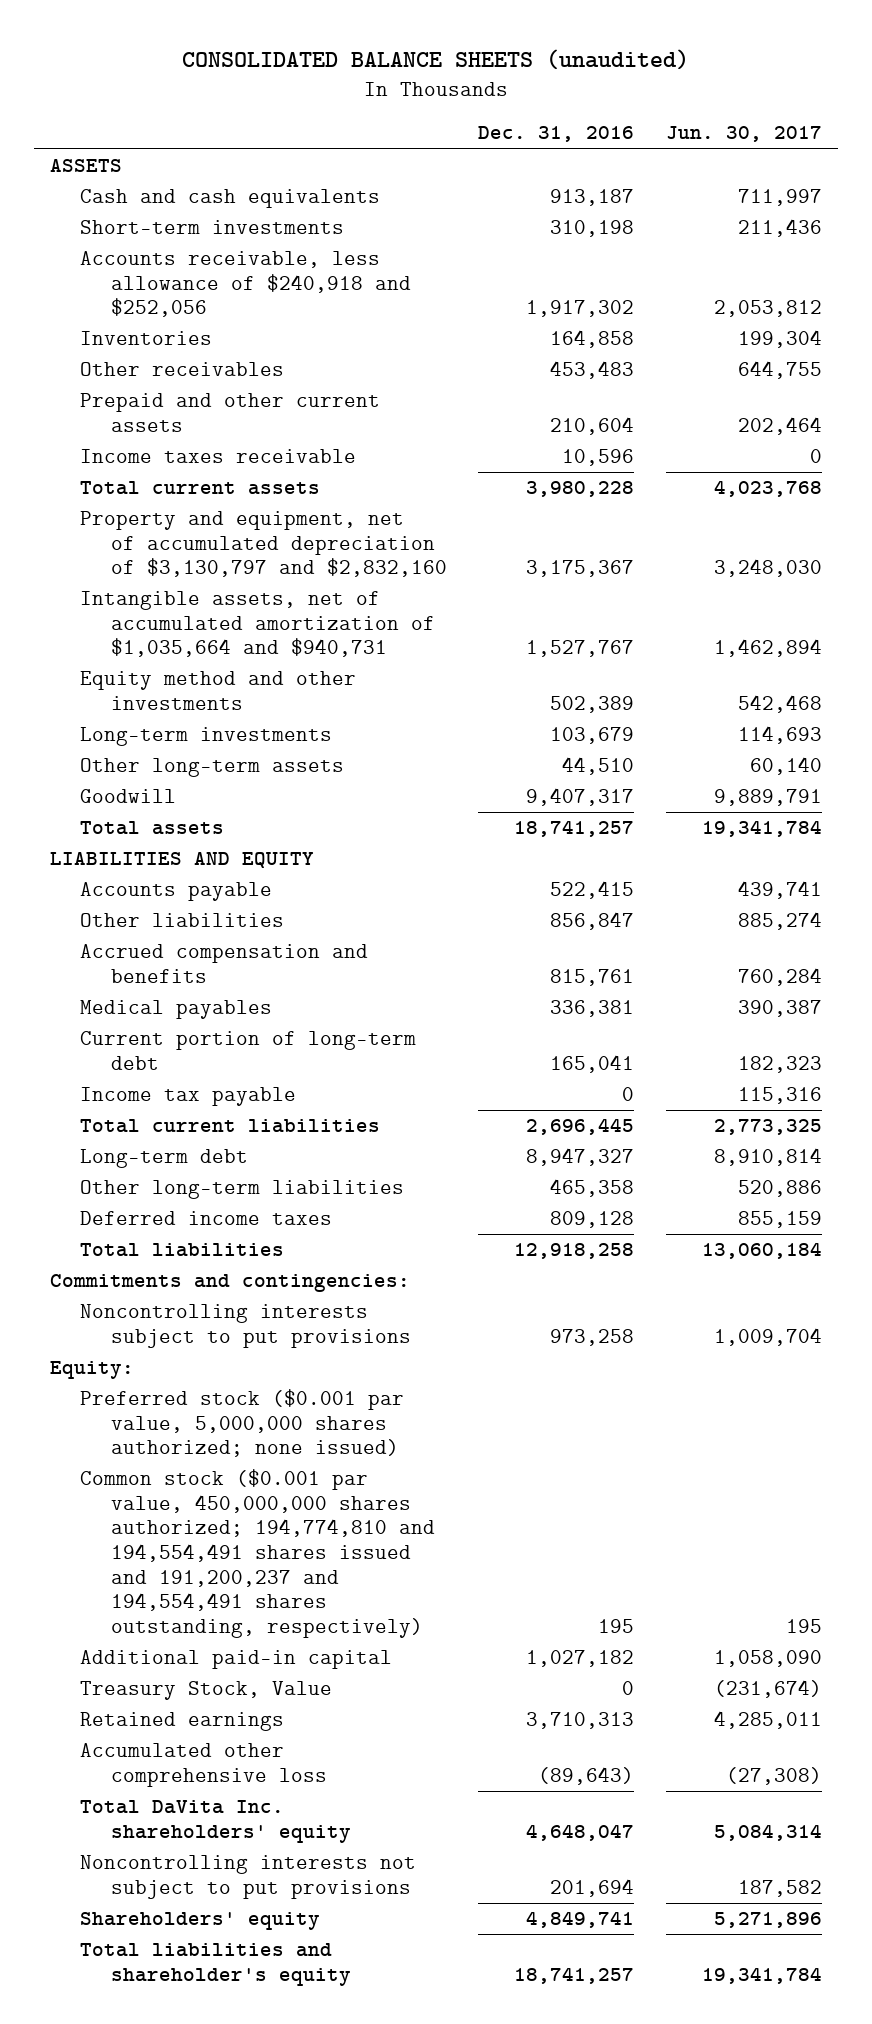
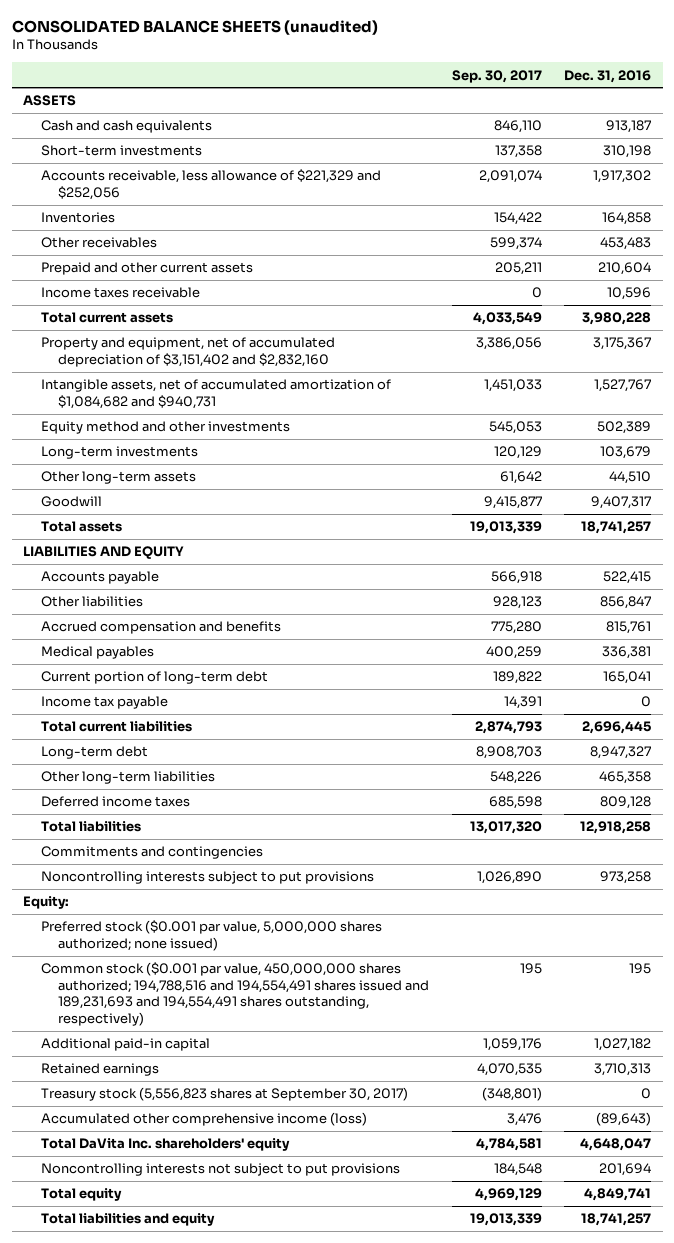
- | Dec. 31, 2016 | Jun. 30, 2017
+ | Sep. 30, 2017 | Dec. 31, 2016
- Accounts receivable, less allowance of $240,918 and $252,056 | 1,917,302 | 2,053,812
+ Accounts receivable, less allowance of $221,329 and $252,056 | 2,091,074 | 1,917,302
- Property and equipment, net of accumulated depreciation of $3,130,797 and $2,832,160 | 3,175,367 | 3,248,030
- Intangible assets, net of accumulated amortization of $1,035,664 and $940,731 | 1,527,767 | 1,462,894
+ Property and equipment, net of accumulated depreciation of $3,151,402 and $2,832,160 | 3,386,056 | 3,175,367
+ Intangible assets, net of accumulated amortization of $1,084,682 and $940,731 | 1,451,033 | 1,527,767
- Commitments and contingencies:
+ Commitments and contingencies
- Common stock ($0.001 par value, 450,000,000 shares authorized; 194,774,810 and 194,554,491 shares issued and 191,200,237 and 194,554,491 shares outstanding, respectively) | 195 | 195
+ Common stock ($0.001 par value, 450,000,000 shares authorized; 194,788,516 and 194,554,491 shares issued and 189,231,693 and 194,554,491 shares outstanding, respectively) | 195 | 195
- Treasury Stock, Value | 0 | (231,674)
- Accumulated other comprehensive loss | (89,643) | (27,308)
+ Treasury stock (5,556,823 shares at September 30, 2017) | (348,801) | 0
+ Accumulated other comprehensive income (loss) | 3,476 | (89,643)
- Shareholders' equity | 4,849,741 | 5,271,896
- Total liabilities and shareholder's equity | 18,741,257 | 19,341,784
+ Total equity | 4,969,129 | 4,849,741
+ Total liabilities and equity | 19,013,339 | 18,741,257

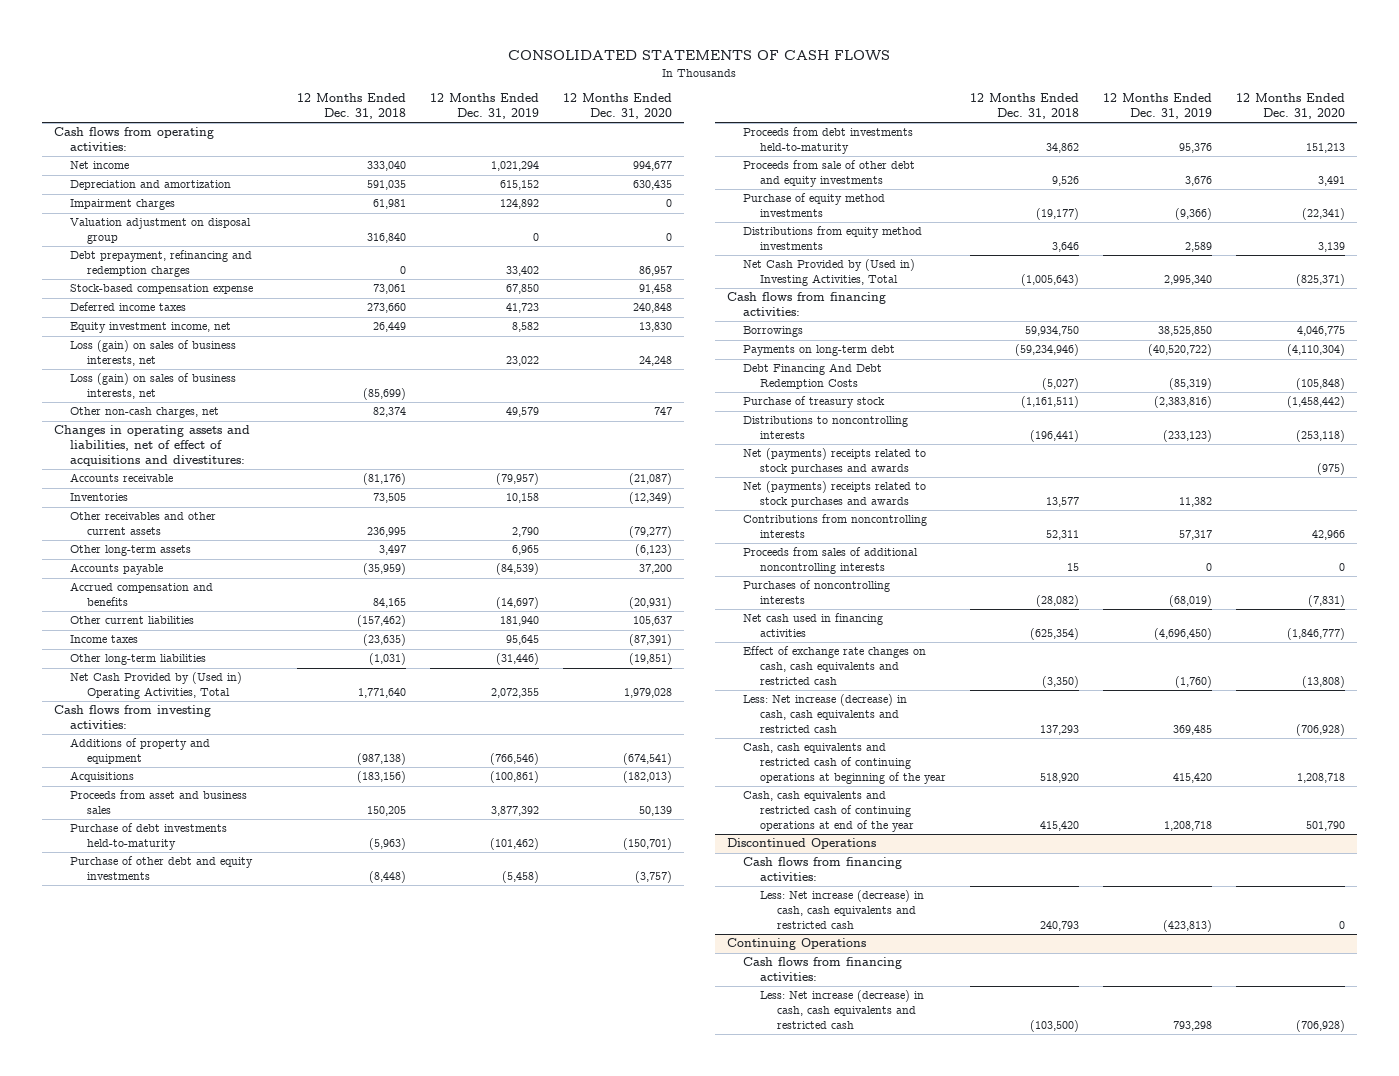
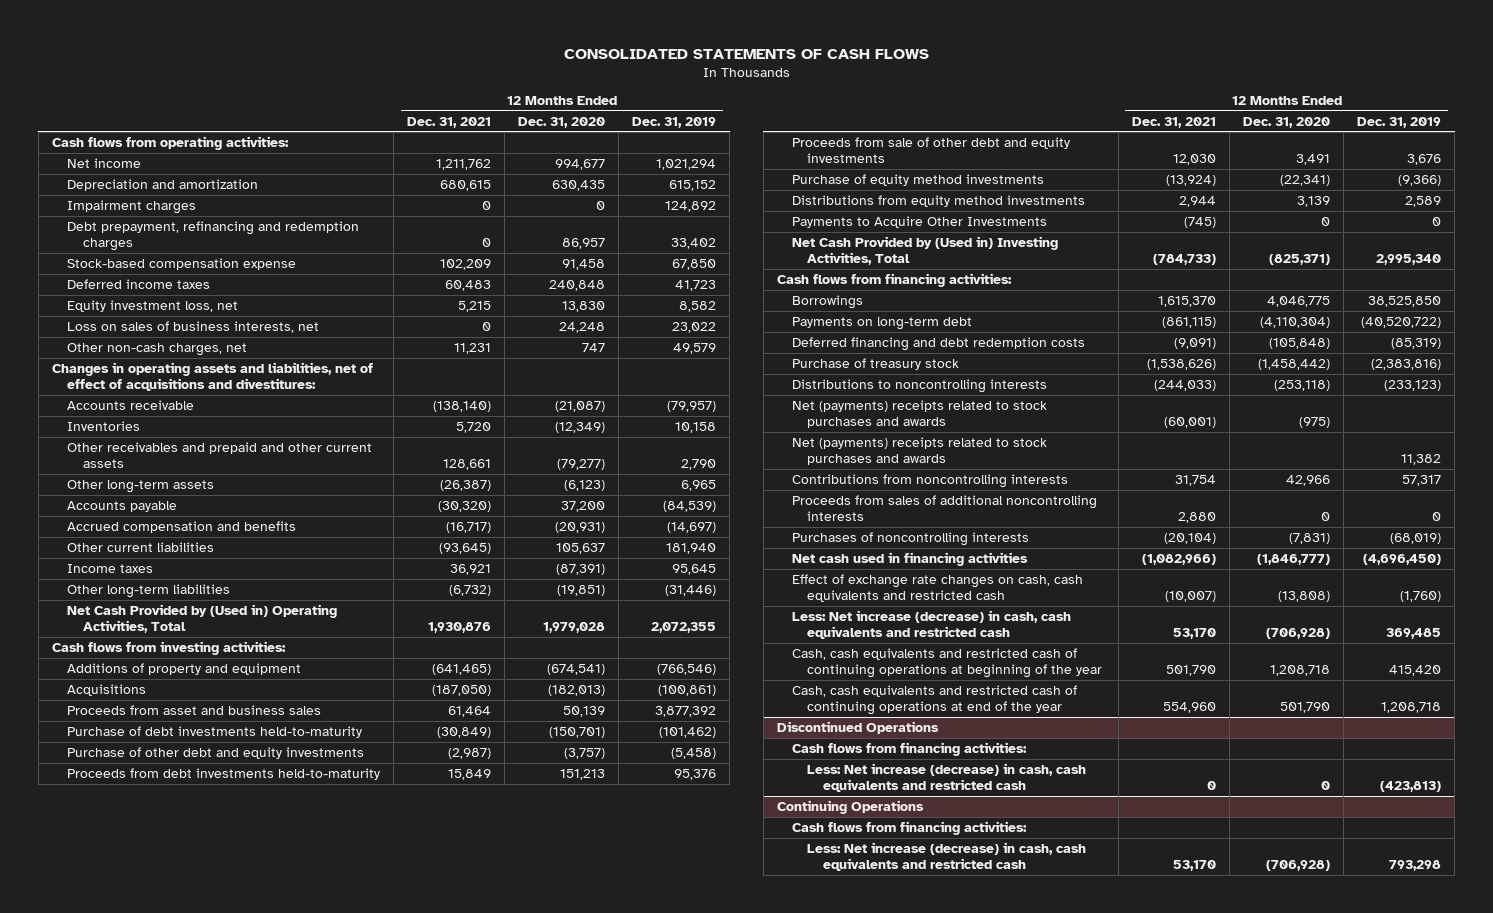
- | 12 Months Ended Dec. 31, 2018 | 12 Months Ended Dec. 31, 2019 | 12 Months Ended Dec. 31, 2020
+ | 12 Months Ended Dec. 31, 2021 | 12 Months Ended Dec. 31, 2020 | 12 Months Ended Dec. 31, 2019
- Valuation adjustment on disposal group | 316,840 | 0 | 0
- Equity investment income, net | 26,449 | 8,582 | 13,830
- Loss (gain) on sales of business interests, net | | 23,022 | 24,248
- Loss (gain) on sales of business interests, net | (85,699) | |
+ Equity investment loss, net | 5,215 | 13,830 | 8,582
+ Loss on sales of business interests, net | 0 | 24,248 | 23,022
- Other receivables and other current assets | 236,995 | 2,790 | (79,277)
+ Other receivables and prepaid and other current assets | 128,661 | (79,277) | 2,790
+ Payments to Acquire Other Investments | (745) | 0 | 0
- Debt Financing And Debt Redemption Costs | (5,027) | (85,319) | (105,848)
+ Deferred financing and debt redemption costs | (9,091) | (105,848) | (85,319)

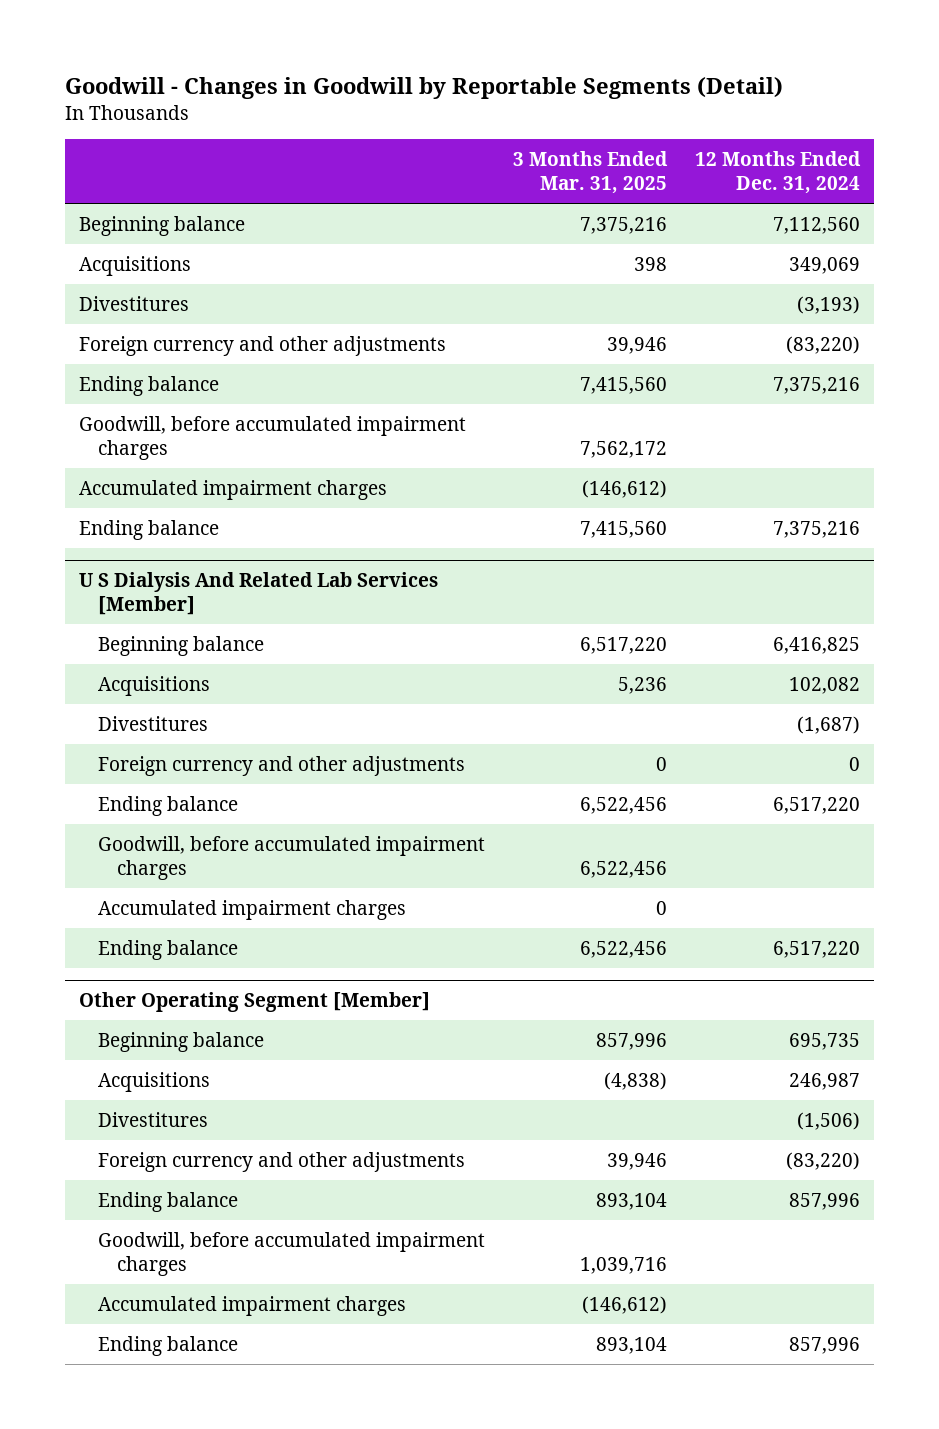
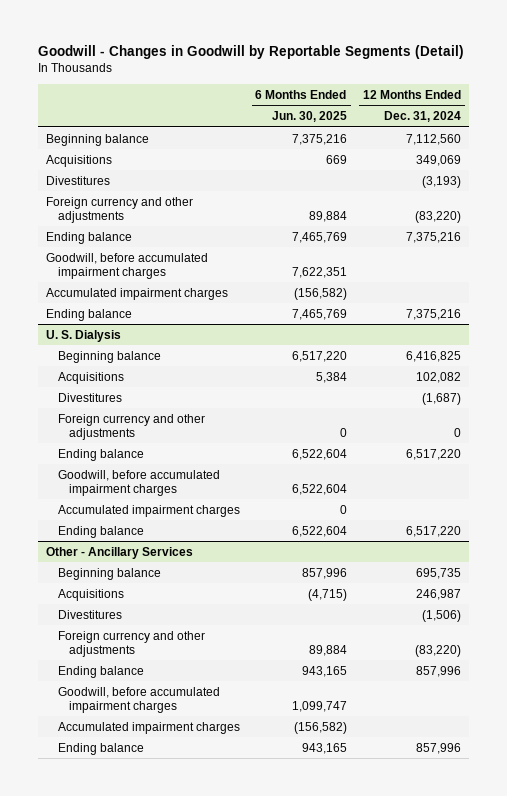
- | 3 Months Ended Mar. 31, 2025 | 12 Months Ended Dec. 31, 2024
+ | 6 Months Ended Jun. 30, 2025 | 12 Months Ended Dec. 31, 2024
- U S Dialysis And Related Lab Services [Member]
+ U. S. Dialysis
- Other Operating Segment [Member]
+ Other - Ancillary Services

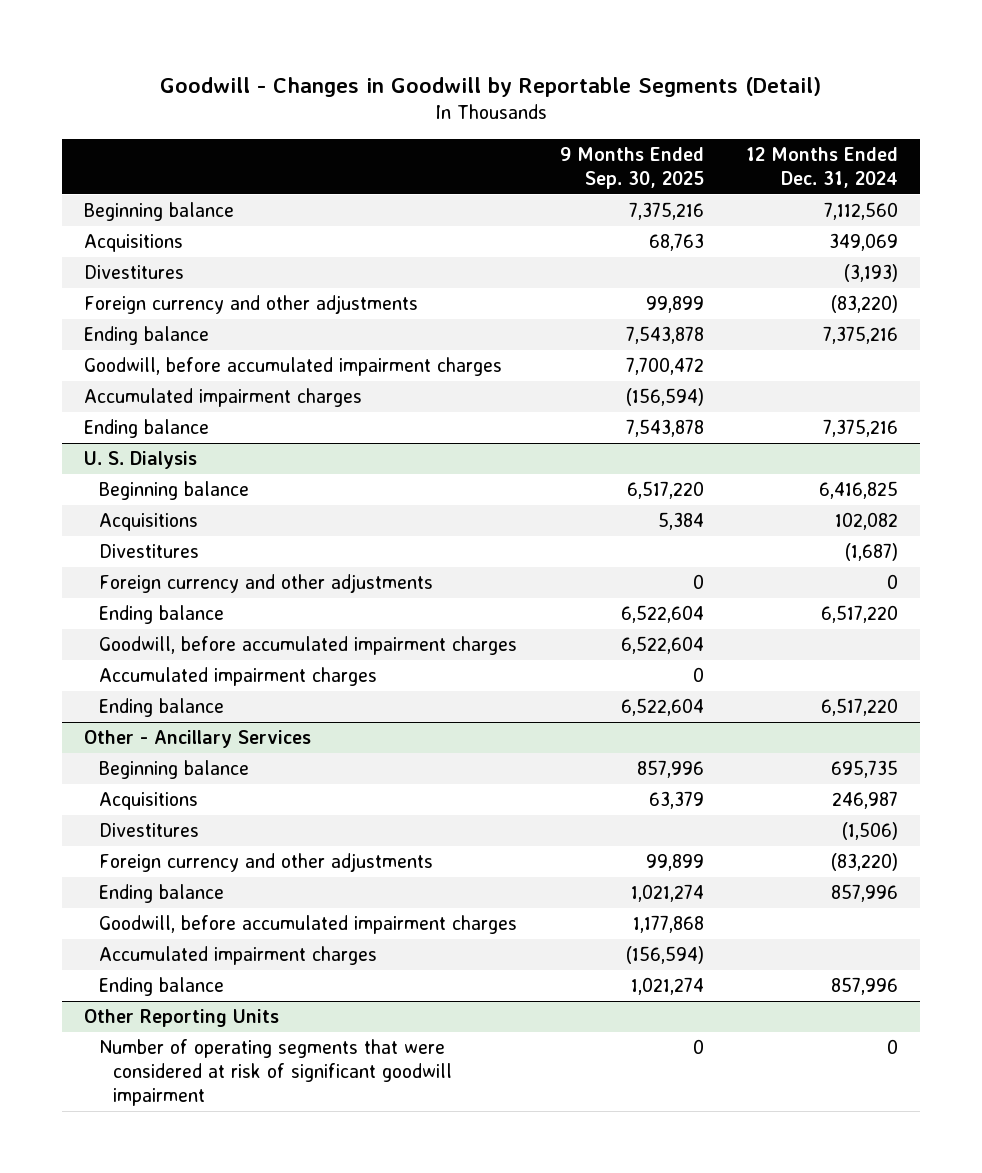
- | 6 Months Ended Jun. 30, 2025 | 12 Months Ended Dec. 31, 2024
+ | 9 Months Ended Sep. 30, 2025 | 12 Months Ended Dec. 31, 2024
+ Other Reporting Units
+ Number of operating segments that were considered at risk of significant goodwill impairment | 0 | 0

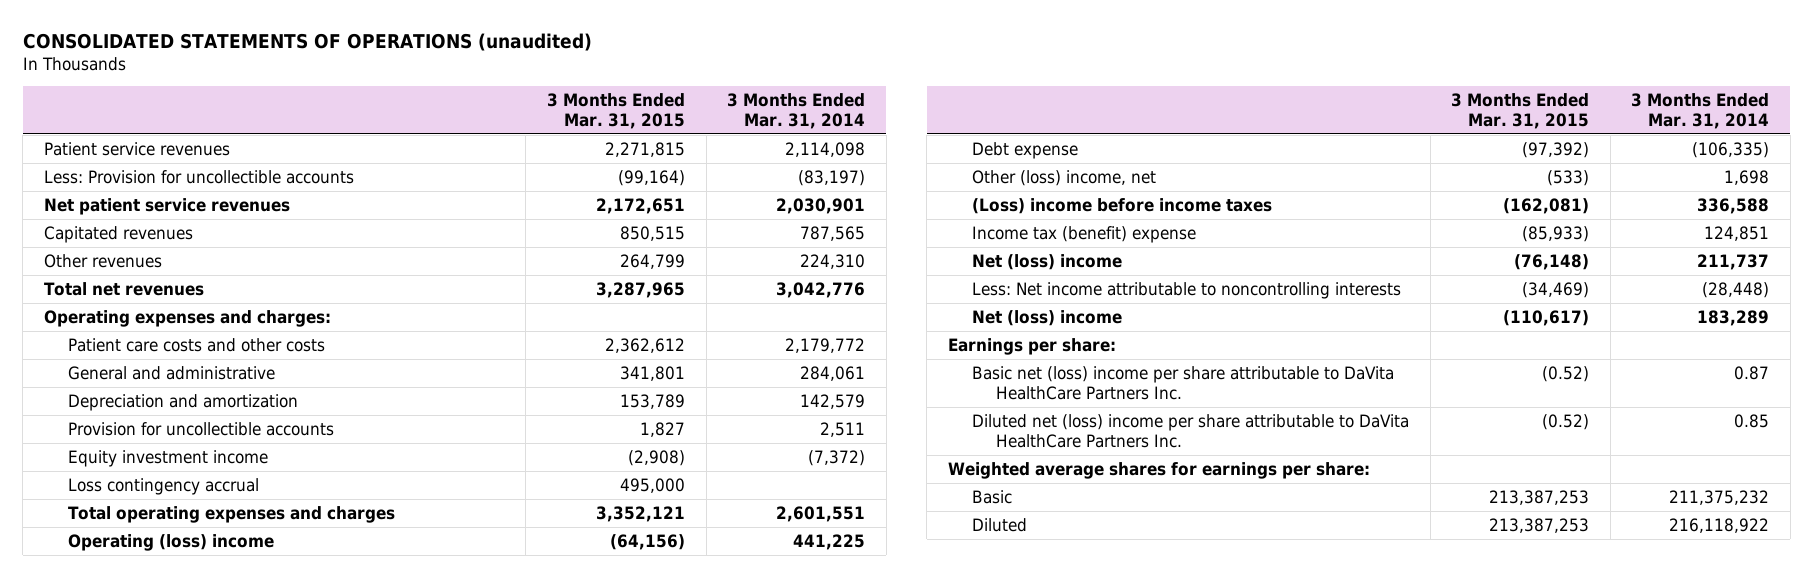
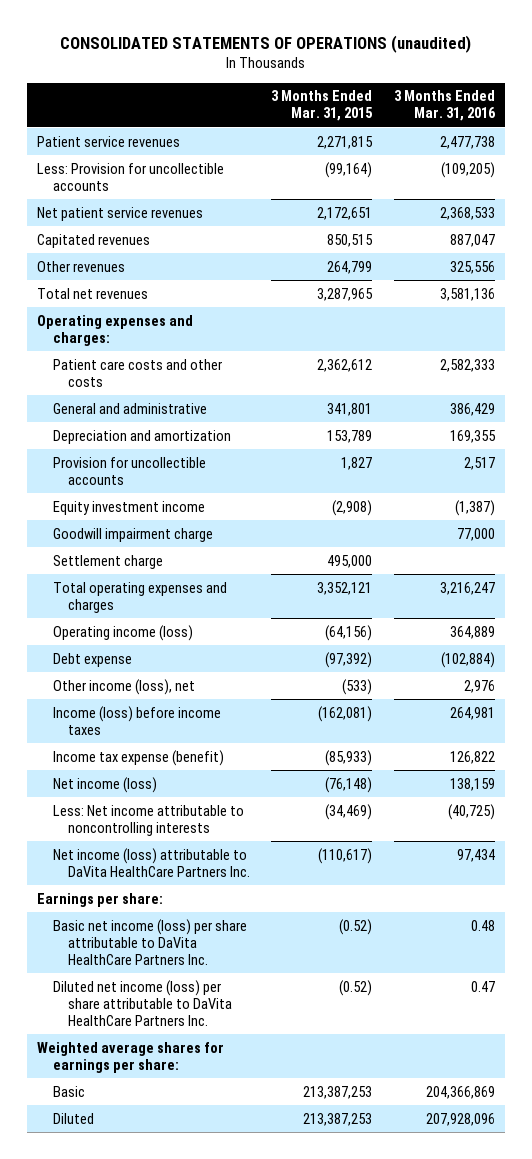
- | 3 Months Ended Mar. 31, 2015 | 3 Months Ended Mar. 31, 2014
+ | 3 Months Ended Mar. 31, 2015 | 3 Months Ended Mar. 31, 2016
- Loss contingency accrual | 495,000 |
+ Goodwill impairment charge | | 77,000
+ Settlement charge | 495,000 |
- Operating (loss) income | (64,156) | 441,225
+ Operating income (loss) | (64,156) | 364,889
- Other (loss) income, net | (533) | 1,698
- (Loss) income before income taxes | (162,081) | 336,588
- Income tax (benefit) expense | (85,933) | 124,851
- Net (loss) income | (76,148) | 211,737
+ Other income (loss), net | (533) | 2,976
+ Income (loss) before income taxes | (162,081) | 264,981
+ Income tax expense (benefit) | (85,933) | 126,822
+ Net income (loss) | (76,148) | 138,159
- Net (loss) income | (110,617) | 183,289
+ Net income (loss) attributable to DaVita HealthCare Partners Inc. | (110,617) | 97,434
- Basic net (loss) income per share attributable to DaVita HealthCare Partners Inc. | (0.52) | 0.87
- Diluted net (loss) income per share attributable to DaVita HealthCare Partners Inc. | (0.52) | 0.85
+ Basic net income (loss) per share attributable to DaVita HealthCare Partners Inc. | (0.52) | 0.48
+ Diluted net income (loss) per share attributable to DaVita HealthCare Partners Inc. | (0.52) | 0.47

